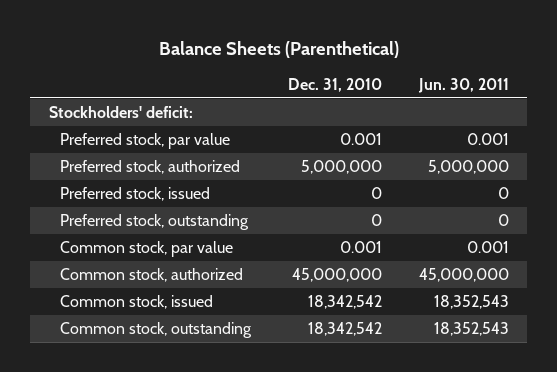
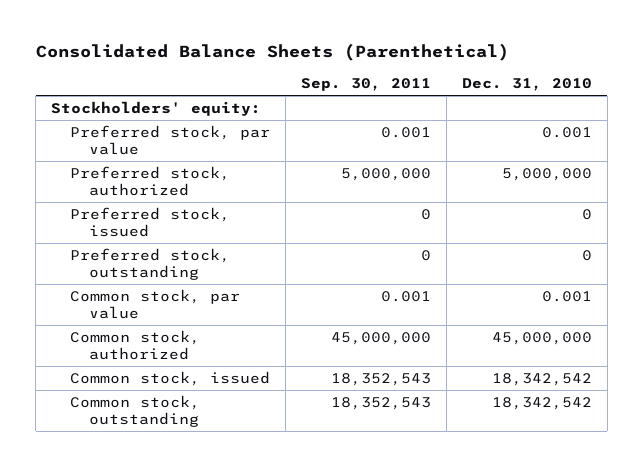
- Balance Sheets (Parenthetical)
+ Consolidated Balance Sheets (Parenthetical)
- | Dec. 31, 2010 | Jun. 30, 2011
+ | Sep. 30, 2011 | Dec. 31, 2010
- Stockholders' deficit:
+ Stockholders' equity:

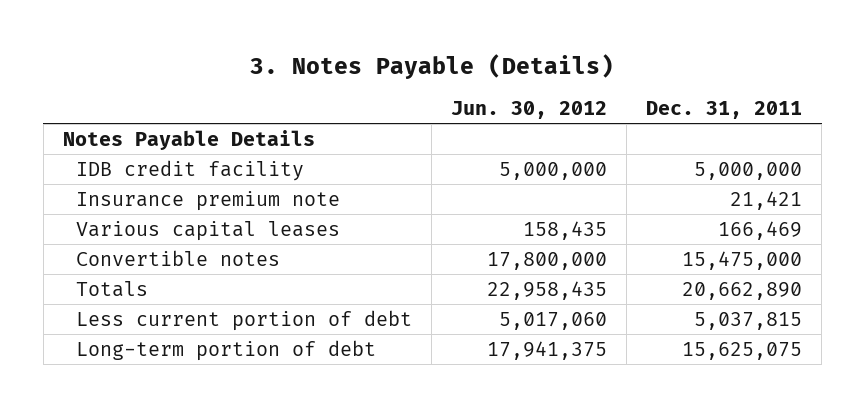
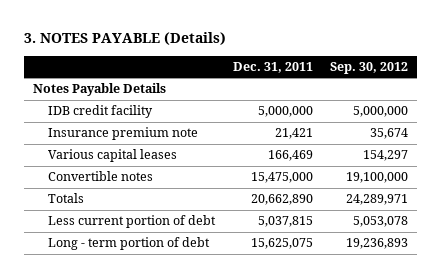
- 3. Notes Payable (Details)
+ 3. NOTES PAYABLE (Details)
- | Jun. 30, 2012 | Dec. 31, 2011
+ | Dec. 31, 2011 | Sep. 30, 2012
- Long-term portion of debt | 17,941,375 | 15,625,075
+ Long - term portion of debt | 15,625,075 | 19,236,893

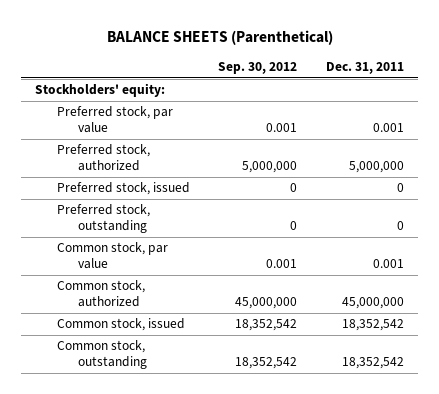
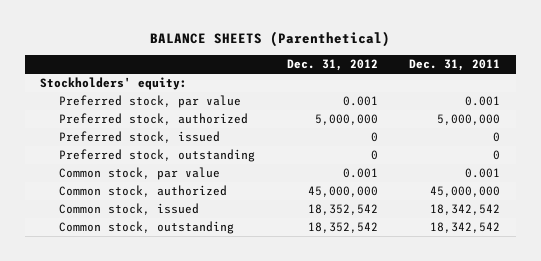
- | Sep. 30, 2012 | Dec. 31, 2011
+ | Dec. 31, 2012 | Dec. 31, 2011
- Common stock, issued | 18,352,542 | 18,352,542
- Common stock, outstanding | 18,352,542 | 18,352,542
+ Common stock, issued | 18,352,542 | 18,342,542
+ Common stock, outstanding | 18,352,542 | 18,342,542

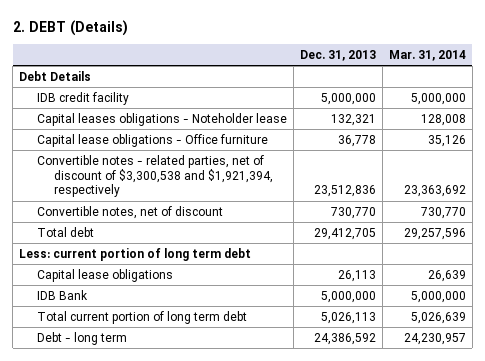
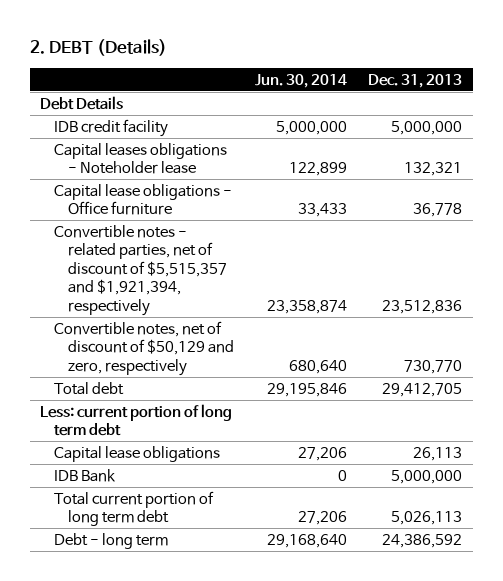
- | Dec. 31, 2013 | Mar. 31, 2014
+ | Jun. 30, 2014 | Dec. 31, 2013
- Convertible notes - related parties, net of discount of $3,300,538 and $1,921,394, respectively | 23,512,836 | 23,363,692
- Convertible notes, net of discount | 730,770 | 730,770
+ Convertible notes - related parties, net of discount of $5,515,357 and $1,921,394, respectively | 23,358,874 | 23,512,836
+ Convertible notes, net of discount of $50,129 and zero, respectively | 680,640 | 730,770

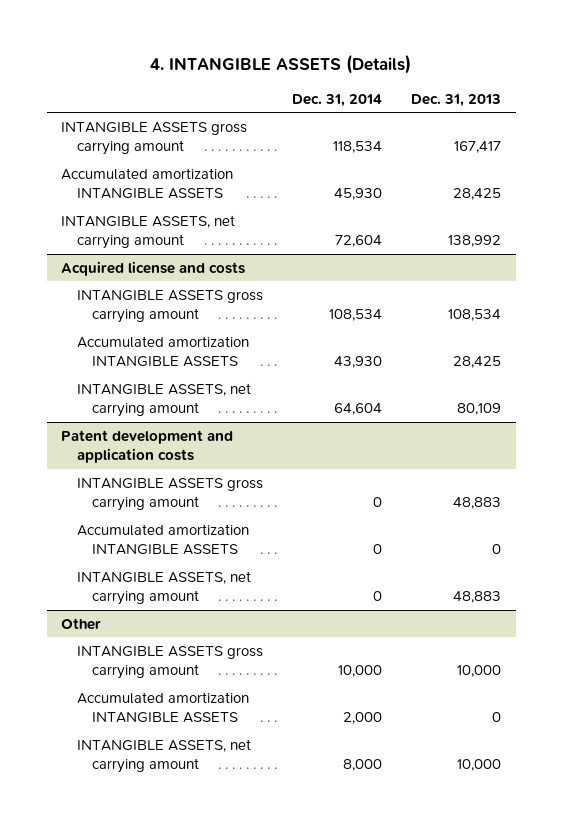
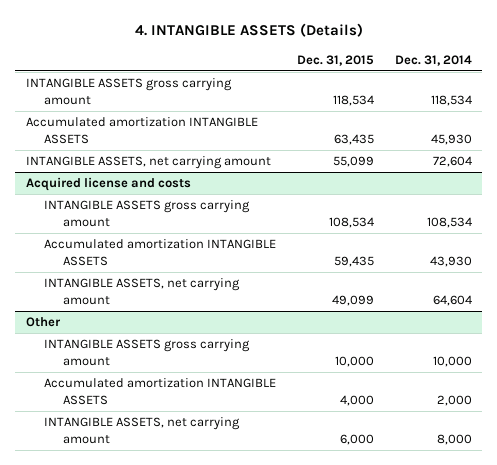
- | Dec. 31, 2014 | Dec. 31, 2013
+ | Dec. 31, 2015 | Dec. 31, 2014
- Patent development and application costs
- INTANGIBLE ASSETS gross carrying amount | 0 | 48,883
- Accumulated amortization INTANGIBLE ASSETS | 0 | 0
- INTANGIBLE ASSETS, net carrying amount | 0 | 48,883

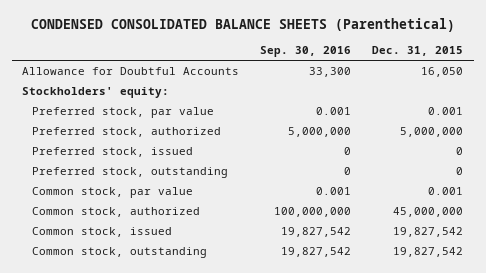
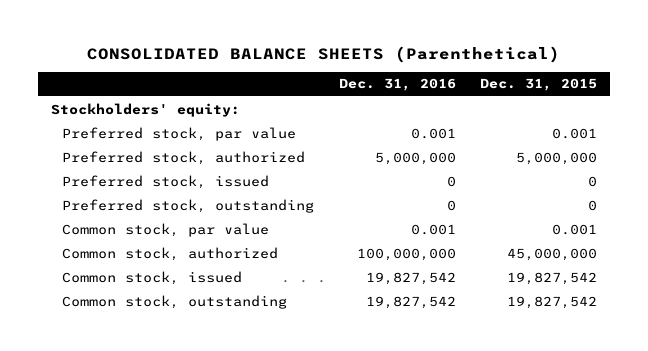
- CONDENSED CONSOLIDATED BALANCE SHEETS (Parenthetical)
+ CONSOLIDATED BALANCE SHEETS (Parenthetical)
- | Sep. 30, 2016 | Dec. 31, 2015
+ | Dec. 31, 2016 | Dec. 31, 2015
- Allowance for Doubtful Accounts | 33,300 | 16,050

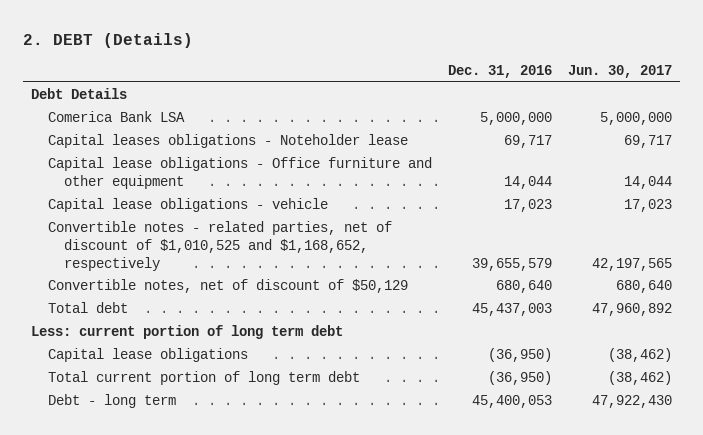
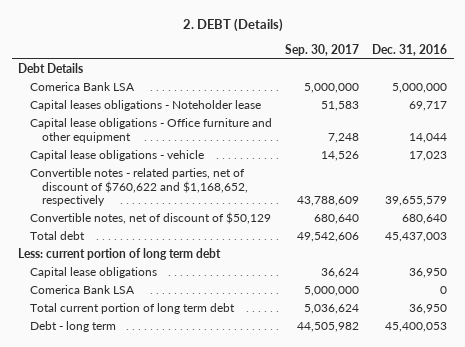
- | Dec. 31, 2016 | Jun. 30, 2017
+ | Sep. 30, 2017 | Dec. 31, 2016
- Convertible notes - related parties, net of discount of $1,010,525 and $1,168,652, respectively | 39,655,579 | 42,197,565
+ Convertible notes - related parties, net of discount of $760,622 and $1,168,652, respectively | 43,788,609 | 39,655,579
- Capital lease obligations | (36,950) | (38,462)
- Total current portion of long term debt | (36,950) | (38,462)
+ Capital lease obligations | 36,624 | 36,950
+ Comerica Bank LSA | 5,000,000 | 0
+ Total current portion of long term debt | 5,036,624 | 36,950

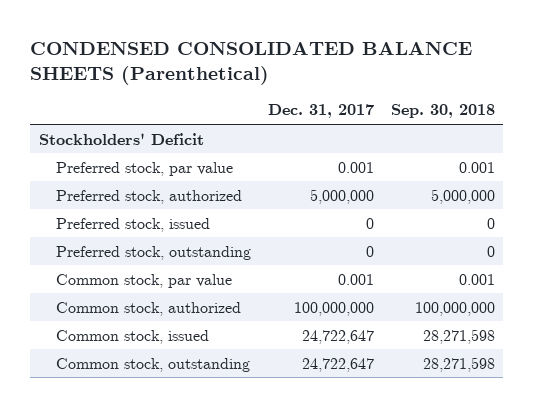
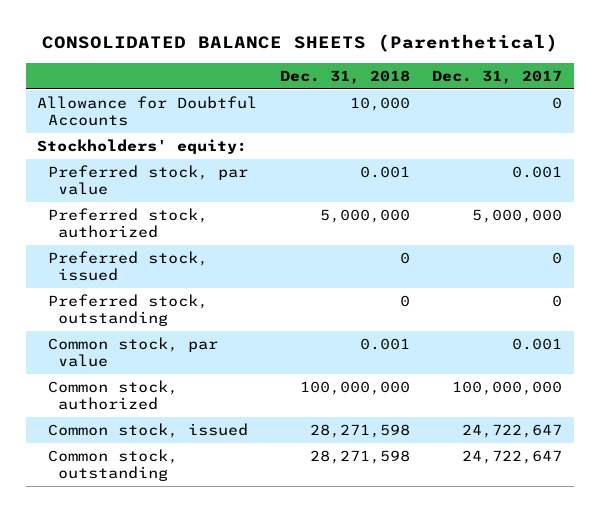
- CONDENSED CONSOLIDATED BALANCE SHEETS (Parenthetical)
+ CONSOLIDATED BALANCE SHEETS (Parenthetical)
- | Dec. 31, 2017 | Sep. 30, 2018
+ | Dec. 31, 2018 | Dec. 31, 2017
- Stockholders' Deficit
+ Allowance for Doubtful Accounts | 10,000 | 0
+ Stockholders' equity:

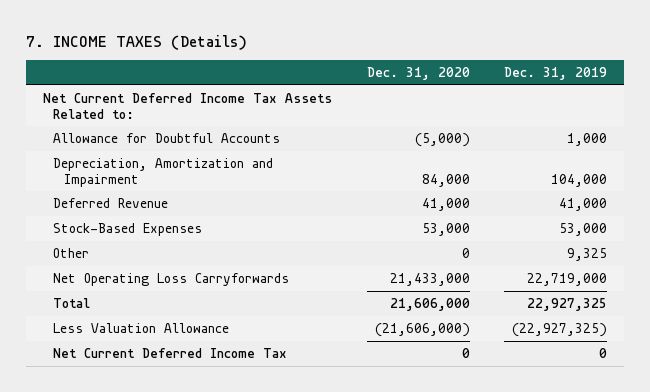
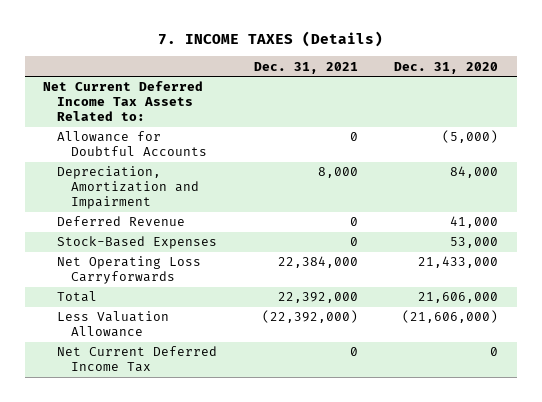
- | Dec. 31, 2020 | Dec. 31, 2019
+ | Dec. 31, 2021 | Dec. 31, 2020
- Other | 0 | 9,325

